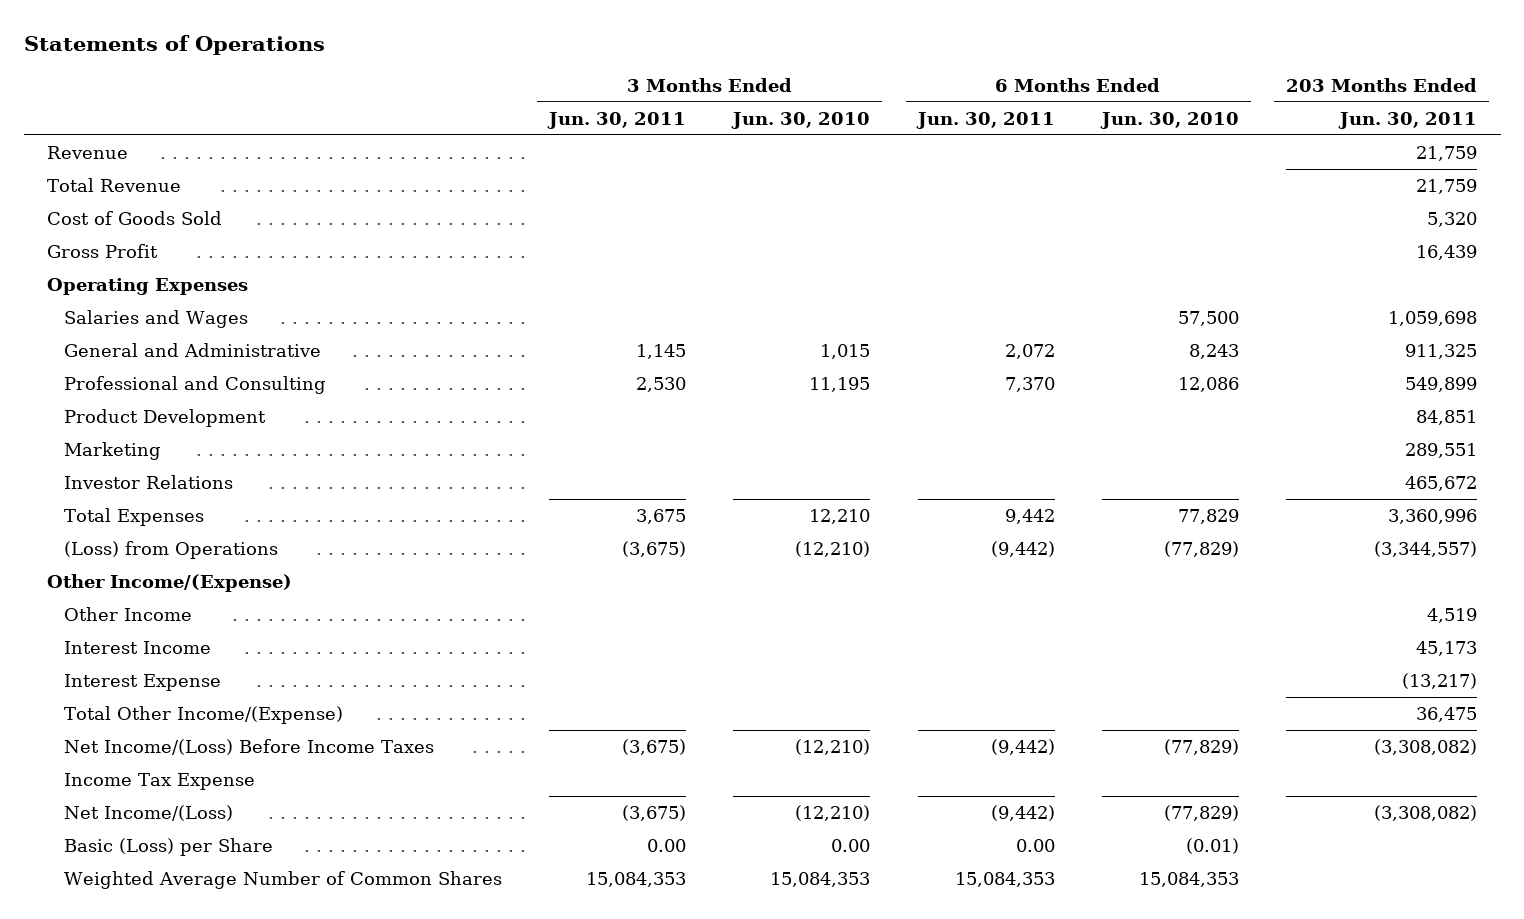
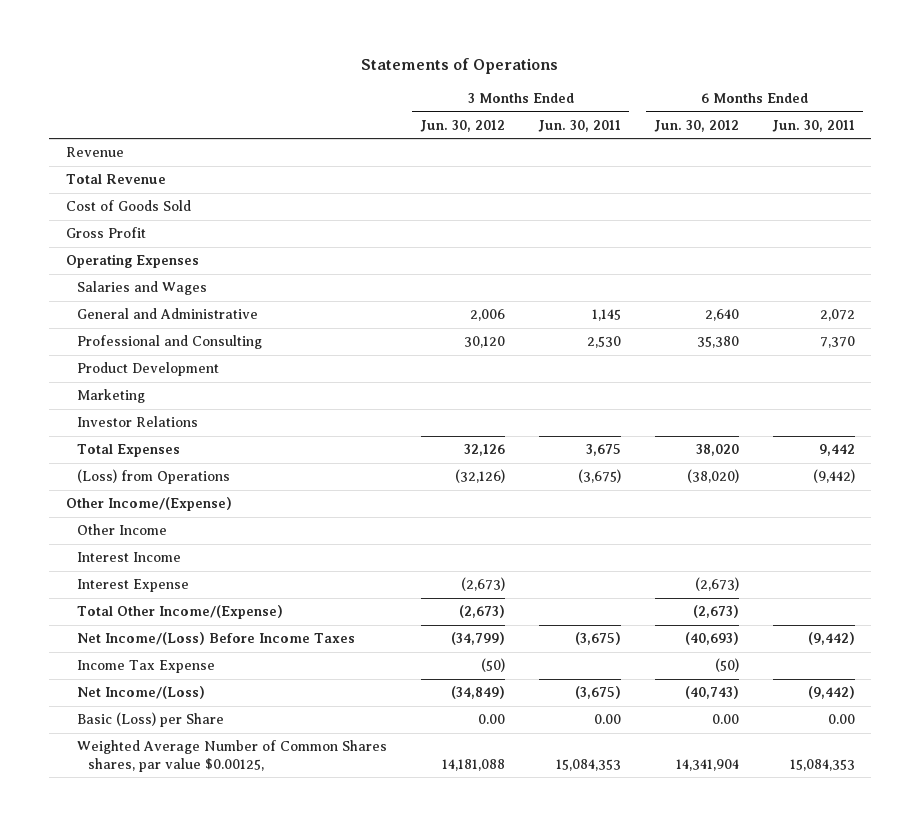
- | 3 Months Ended Jun. 30, 2011 | 3 Months Ended Jun. 30, 2010 | 6 Months Ended Jun. 30, 2011 | 6 Months Ended Jun. 30, 2010 | 203 Months Ended Jun. 30, 2011
+ | 3 Months Ended Jun. 30, 2012 | 3 Months Ended Jun. 30, 2011 | 6 Months Ended Jun. 30, 2012 | 6 Months Ended Jun. 30, 2011
- Weighted Average Number of Common Shares | 15,084,353 | 15,084,353 | 15,084,353 | 15,084,353 |
+ Weighted Average Number of Common Shares shares, par value $0.00125, | 14,181,088 | 15,084,353 | 14,341,904 | 15,084,353

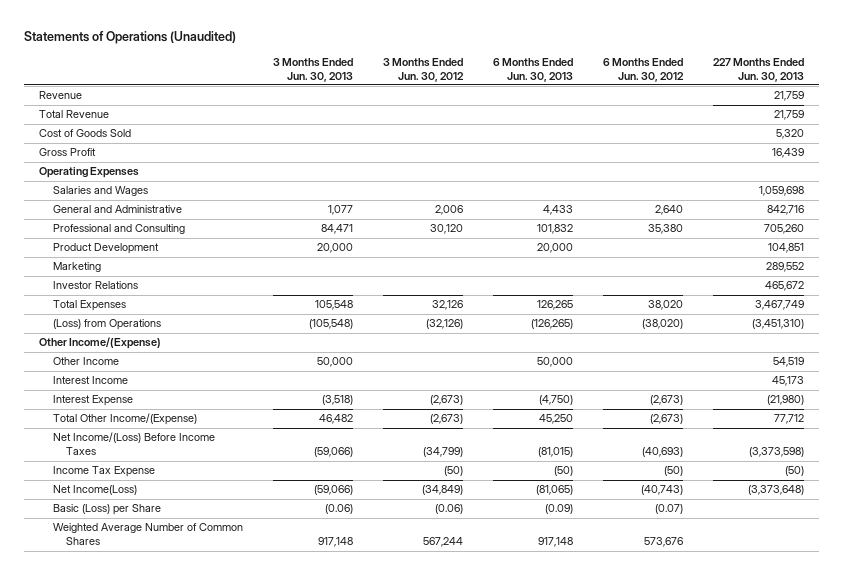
- Statements of Operations
+ Statements of Operations (Unaudited)
- | 3 Months Ended Jun. 30, 2012 | 3 Months Ended Jun. 30, 2011 | 6 Months Ended Jun. 30, 2012 | 6 Months Ended Jun. 30, 2011
+ | 3 Months Ended Jun. 30, 2013 | 3 Months Ended Jun. 30, 2012 | 6 Months Ended Jun. 30, 2013 | 6 Months Ended Jun. 30, 2012 | 227 Months Ended Jun. 30, 2013
- Net Income/(Loss) | (34,849) | (3,675) | (40,743) | (9,442)
- Basic (Loss) per Share | 0.00 | 0.00 | 0.00 | 0.00
- Weighted Average Number of Common Shares shares, par value $0.00125, | 14,181,088 | 15,084,353 | 14,341,904 | 15,084,353
+ Net Income(Loss) | (59,066) | (34,849) | (81,065) | (40,743) | (3,373,648)
+ Basic (Loss) per Share | (0.06) | (0.06) | (0.09) | (0.07) |
+ Weighted Average Number of Common Shares | 917,148 | 567,244 | 917,148 | 573,676 |

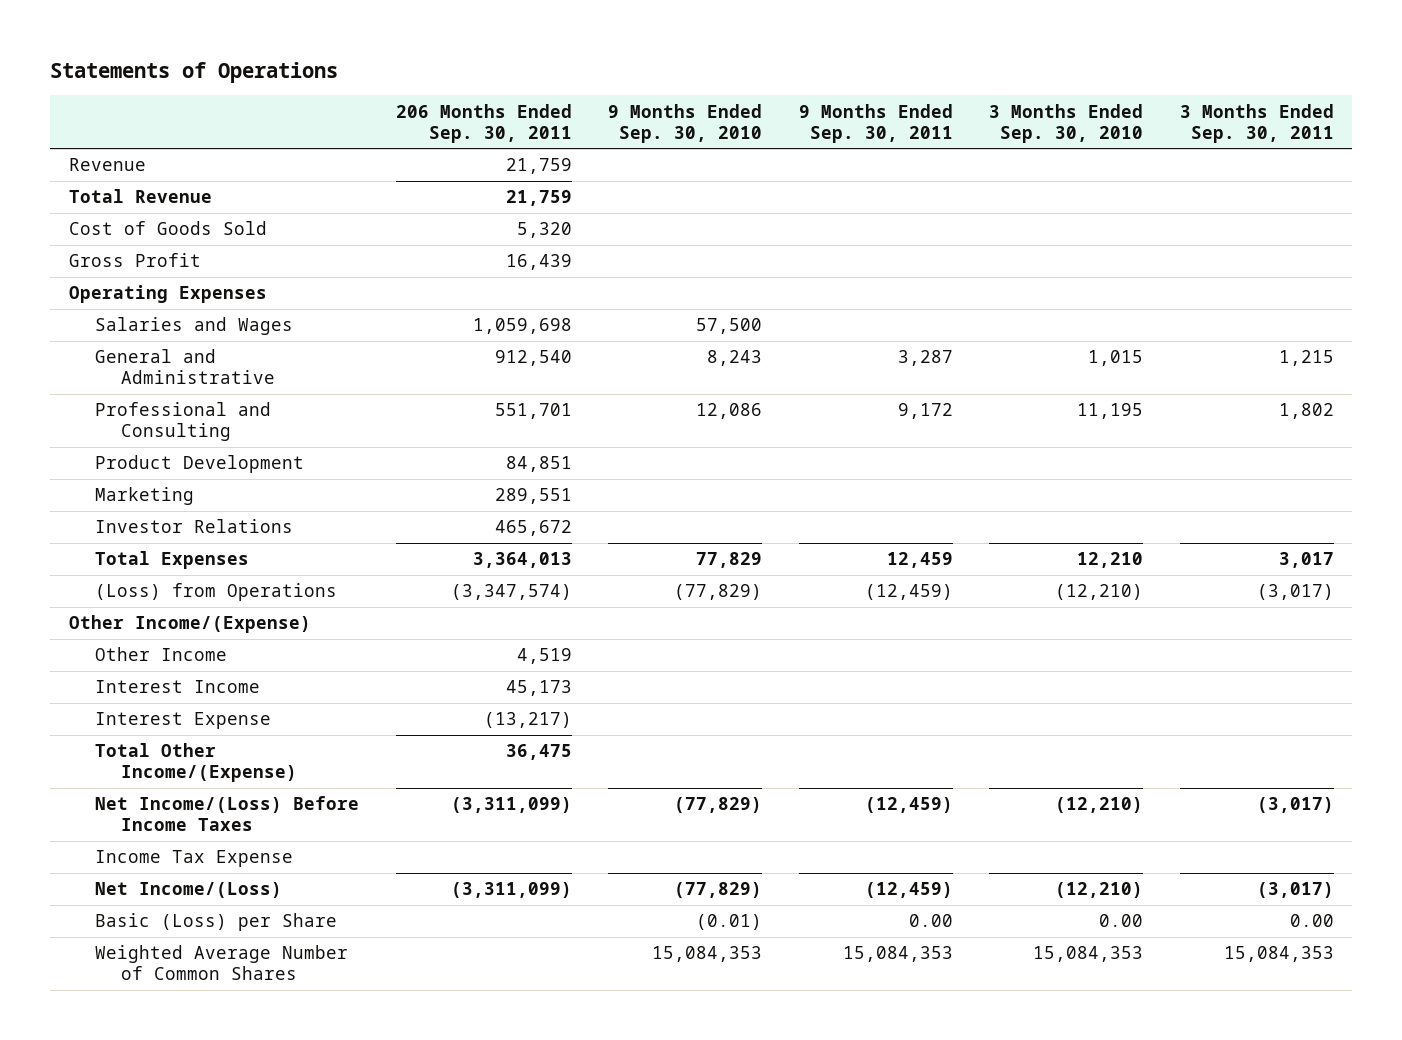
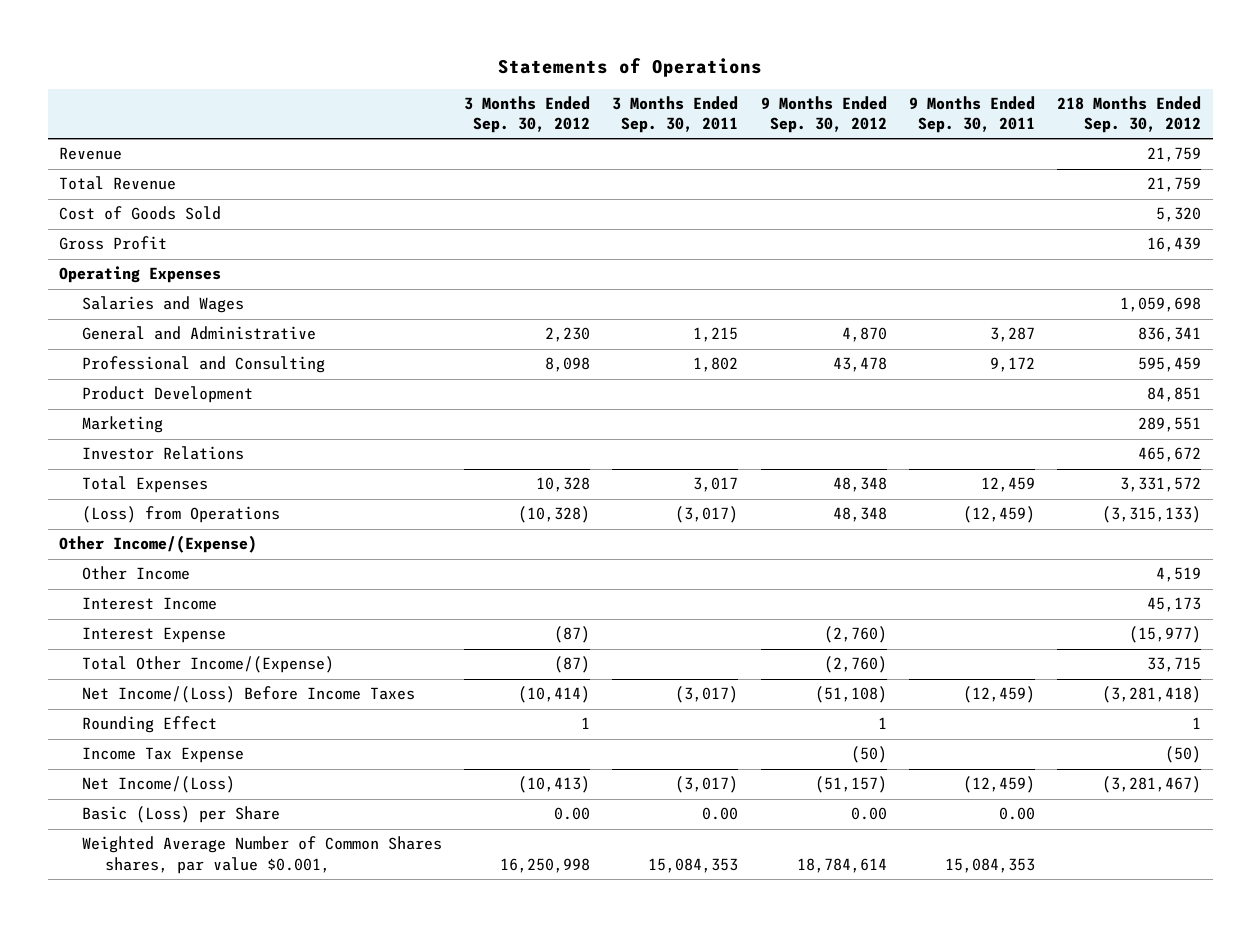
- | 206 Months Ended Sep. 30, 2011 | 9 Months Ended Sep. 30, 2010 | 9 Months Ended Sep. 30, 2011 | 3 Months Ended Sep. 30, 2010 | 3 Months Ended Sep. 30, 2011
+ | 3 Months Ended Sep. 30, 2012 | 3 Months Ended Sep. 30, 2011 | 9 Months Ended Sep. 30, 2012 | 9 Months Ended Sep. 30, 2011 | 218 Months Ended Sep. 30, 2012
+ Rounding Effect | 1 | | 1 | | 1
- Weighted Average Number of Common Shares | | 15,084,353 | 15,084,353 | 15,084,353 | 15,084,353
+ Weighted Average Number of Common Shares shares, par value $0.001, | 16,250,998 | 15,084,353 | 18,784,614 | 15,084,353 |

